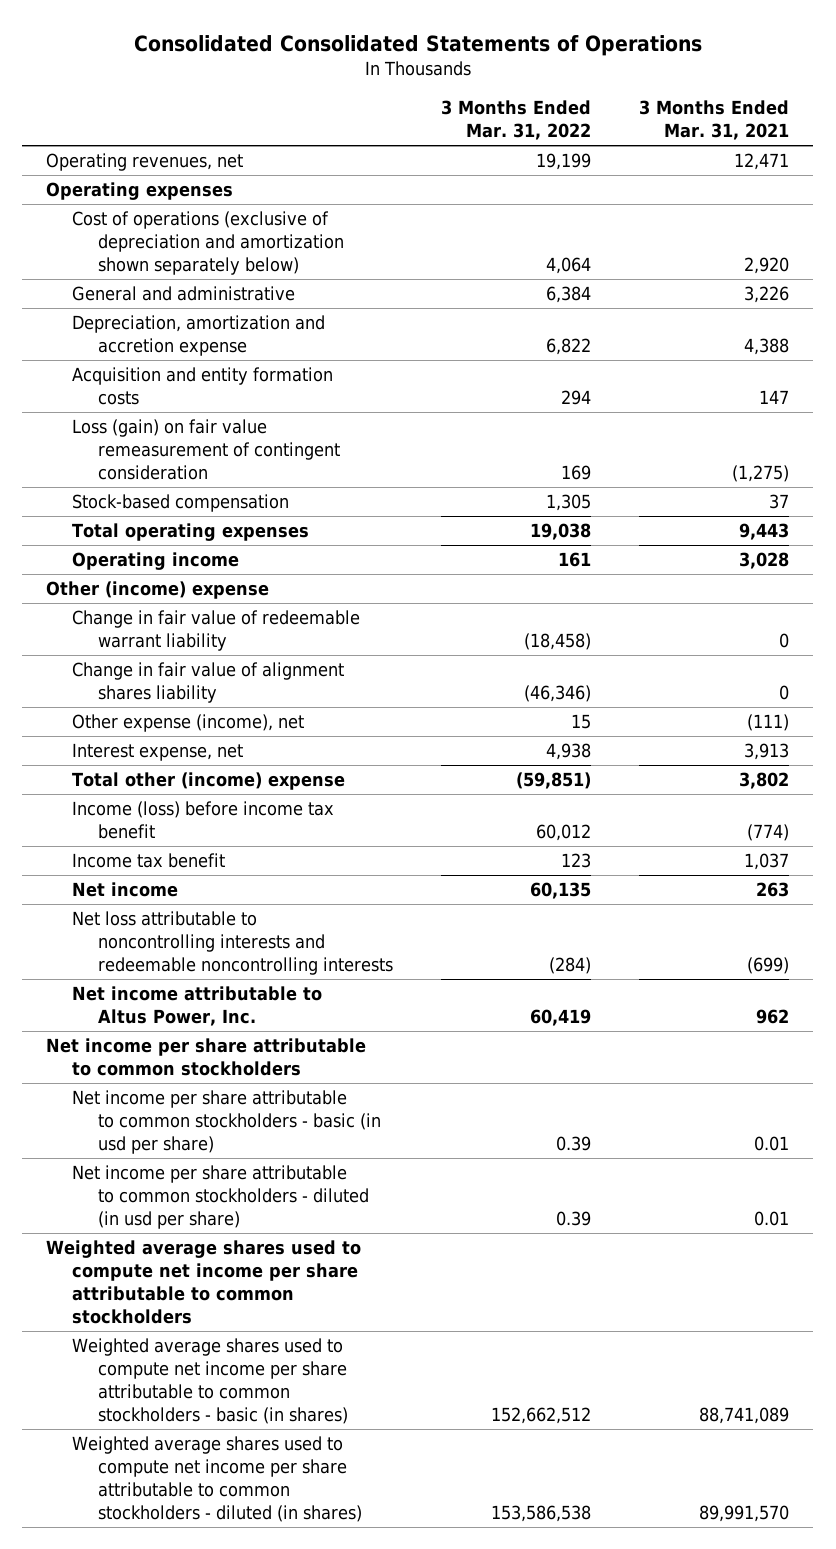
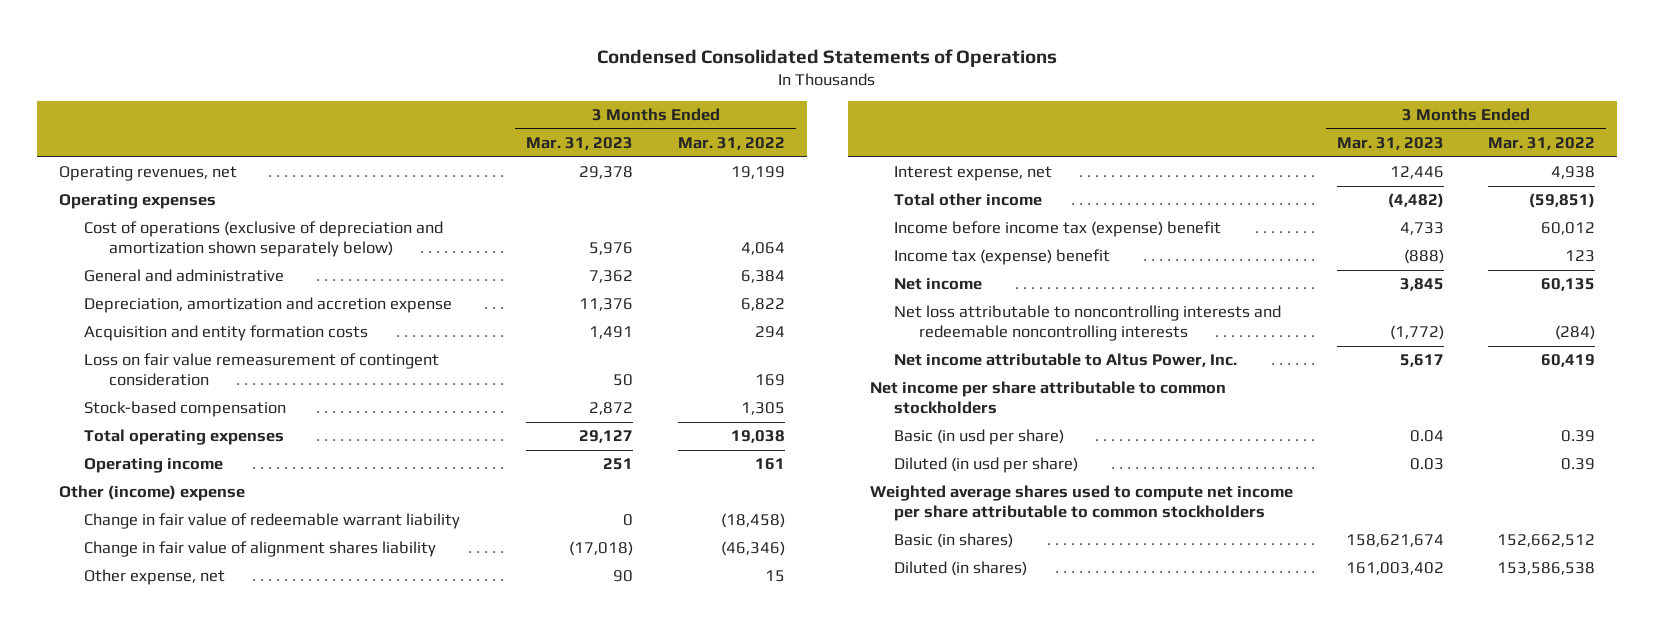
- Consolidated Consolidated Statements of Operations
+ Condensed Consolidated Statements of Operations
- | 3 Months Ended Mar. 31, 2022 | 3 Months Ended Mar. 31, 2021
+ | 3 Months Ended Mar. 31, 2023 | 3 Months Ended Mar. 31, 2022
- Loss (gain) on fair value remeasurement of contingent consideration | 169 | (1,275)
+ Loss on fair value remeasurement of contingent consideration | 50 | 169
- Other expense (income), net | 15 | (111)
+ Other expense, net | 90 | 15
- Total other (income) expense | (59,851) | 3,802
- Income (loss) before income tax benefit | 60,012 | (774)
- Income tax benefit | 123 | 1,037
+ Total other income | (4,482) | (59,851)
+ Income before income tax (expense) benefit | 4,733 | 60,012
+ Income tax (expense) benefit | (888) | 123
- Net income per share attributable to common stockholders - basic (in usd per share) | 0.39 | 0.01
- Net income per share attributable to common stockholders - diluted (in usd per share) | 0.39 | 0.01
+ Basic (in usd per share) | 0.04 | 0.39
+ Diluted (in usd per share) | 0.03 | 0.39
- Weighted average shares used to compute net income per share attributable to common stockholders - basic (in shares) | 152,662,512 | 88,741,089
- Weighted average shares used to compute net income per share attributable to common stockholders - diluted (in shares) | 153,586,538 | 89,991,570
+ Basic (in shares) | 158,621,674 | 152,662,512
+ Diluted (in shares) | 161,003,402 | 153,586,538

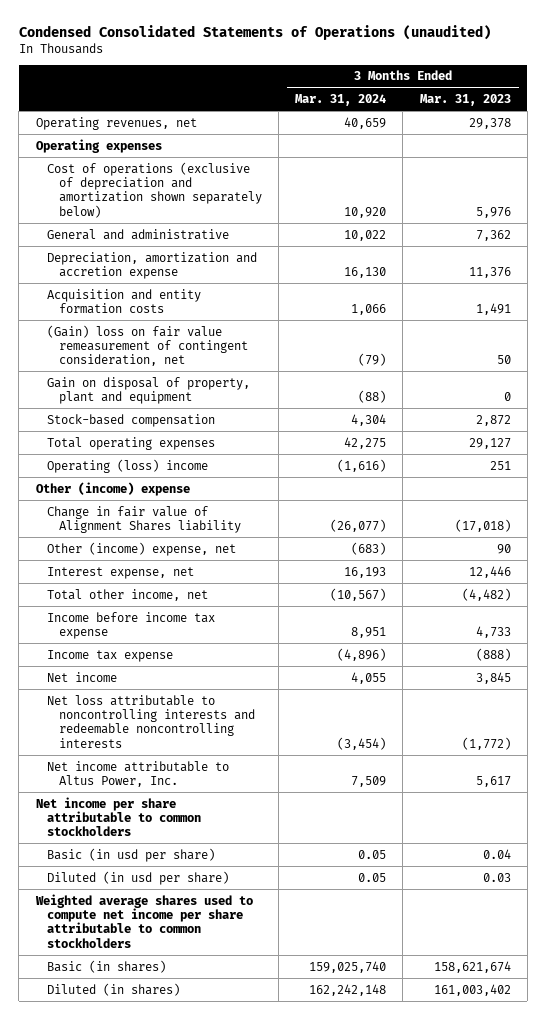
- Condensed Consolidated Statements of Operations
+ Condensed Consolidated Statements of Operations (unaudited)
- | 3 Months Ended Mar. 31, 2023 | 3 Months Ended Mar. 31, 2022
+ | 3 Months Ended Mar. 31, 2024 | 3 Months Ended Mar. 31, 2023
- Loss on fair value remeasurement of contingent consideration | 50 | 169
+ (Gain) loss on fair value remeasurement of contingent consideration, net | (79) | 50
+ Gain on disposal of property, plant and equipment | (88) | 0
- Operating income | 251 | 161
+ Operating (loss) income | (1,616) | 251
- Change in fair value of redeemable warrant liability | 0 | (18,458)
- Change in fair value of alignment shares liability | (17,018) | (46,346)
- Other expense, net | 90 | 15
+ Change in fair value of Alignment Shares liability | (26,077) | (17,018)
+ Other (income) expense, net | (683) | 90
- Total other income | (4,482) | (59,851)
- Income before income tax (expense) benefit | 4,733 | 60,012
- Income tax (expense) benefit | (888) | 123
+ Total other income, net | (10,567) | (4,482)
+ Income before income tax expense | 8,951 | 4,733
+ Income tax expense | (4,896) | (888)

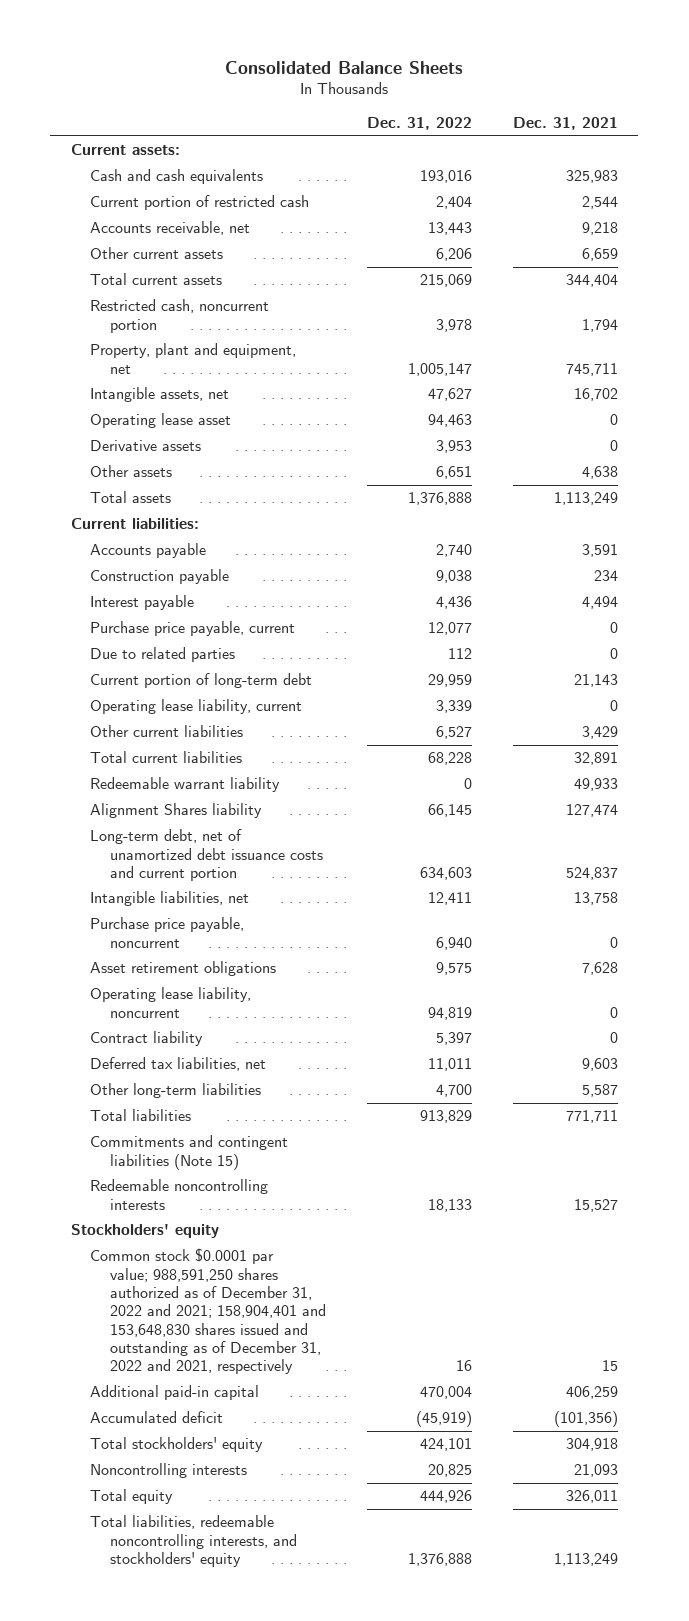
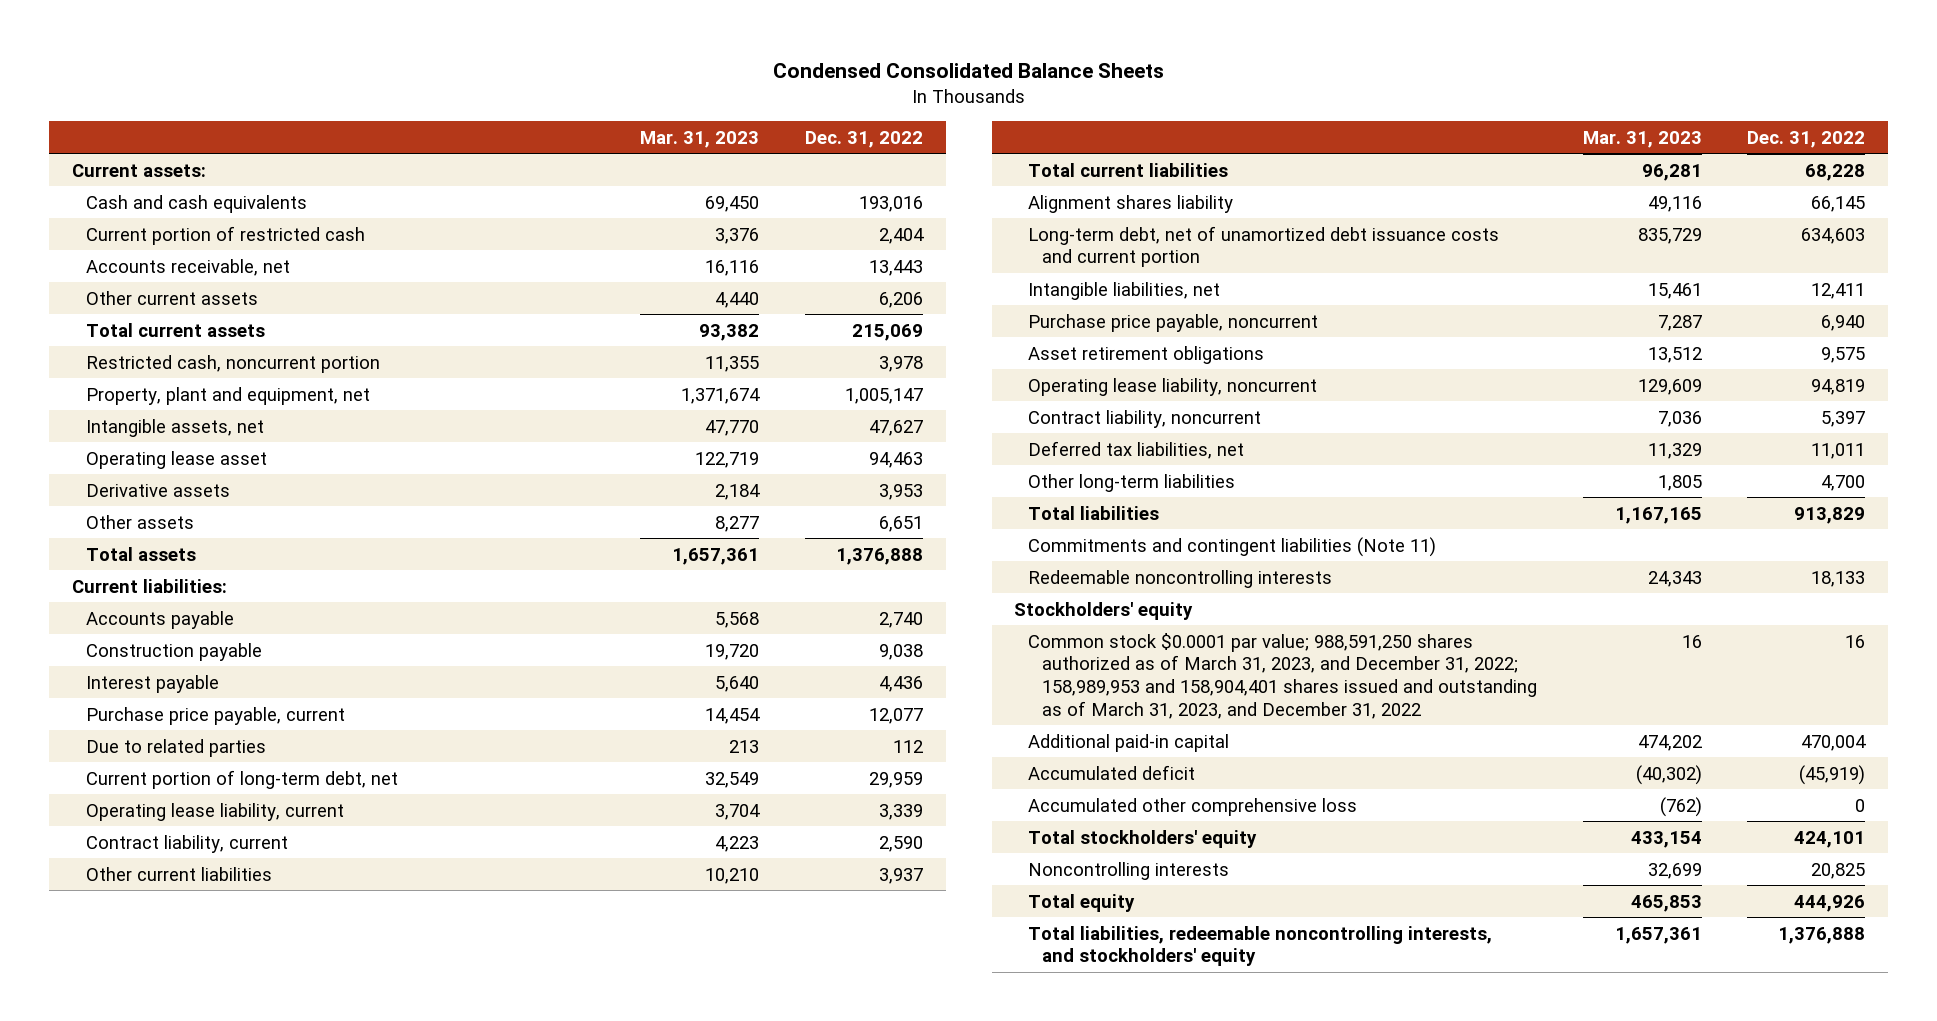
- Consolidated Balance Sheets
+ Condensed Consolidated Balance Sheets
- | Dec. 31, 2022 | Dec. 31, 2021
+ | Mar. 31, 2023 | Dec. 31, 2022
- Current portion of long-term debt | 29,959 | 21,143
+ Current portion of long-term debt, net | 32,549 | 29,959
- Other current liabilities | 6,527 | 3,429
+ Contract liability, current | 4,223 | 2,590
+ Other current liabilities | 10,210 | 3,937
- Redeemable warrant liability | 0 | 49,933
- Alignment Shares liability | 66,145 | 127,474
+ Alignment shares liability | 49,116 | 66,145
- Contract liability | 5,397 | 0
+ Contract liability, noncurrent | 7,036 | 5,397
- Commitments and contingent liabilities (Note 15)
+ Commitments and contingent liabilities (Note 11)
- Common stock $0.0001 par value; 988,591,250 shares authorized as of December 31, 2022 and 2021; 158,904,401 and 153,648,830 shares issued and outstanding as of December 31, 2022 and 2021, respectively | 16 | 15
+ Common stock $0.0001 par value; 988,591,250 shares authorized as of March 31, 2023, and December 31, 2022; 158,989,953 and 158,904,401 shares issued and outstanding as of March 31, 2023, and December 31, 2022 | 16 | 16
+ Accumulated other comprehensive loss | (762) | 0

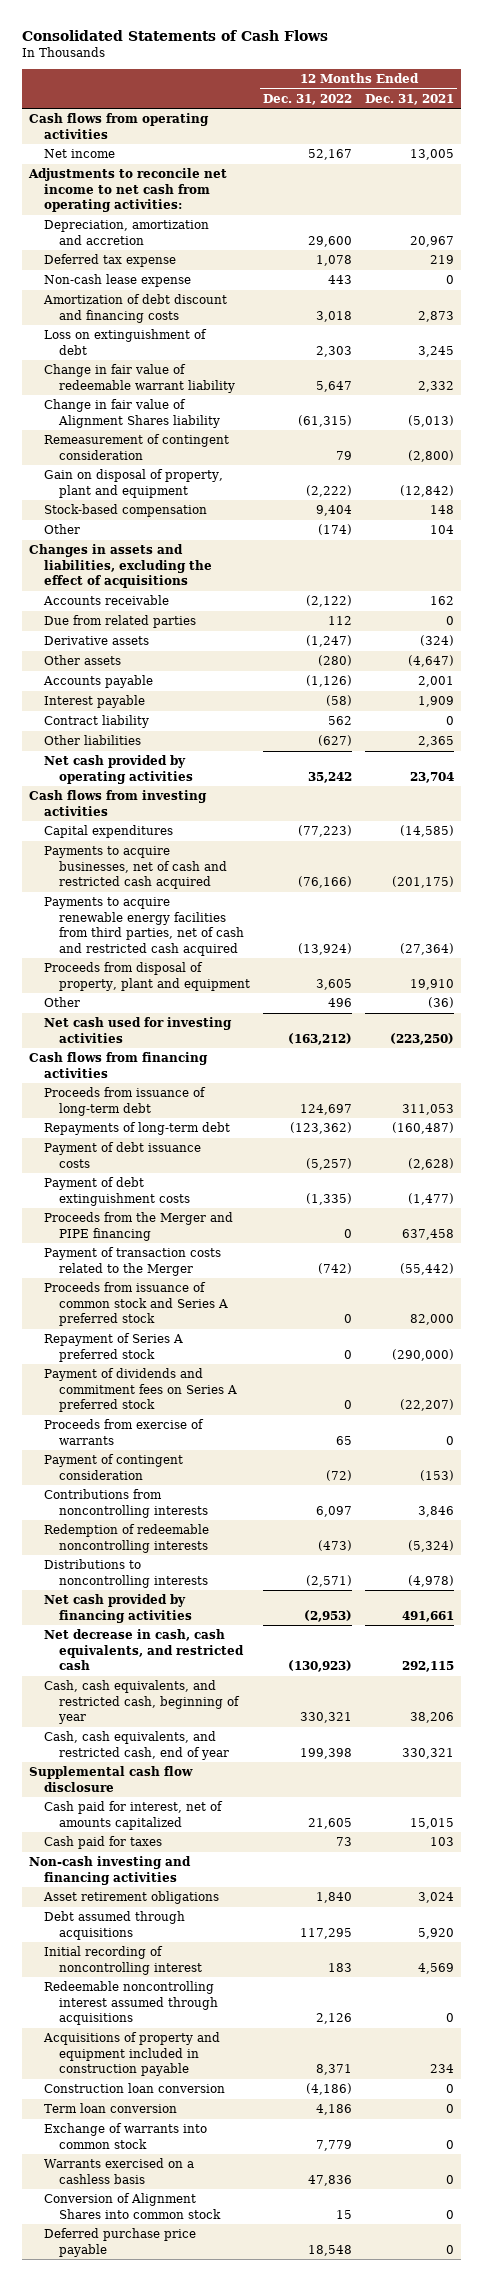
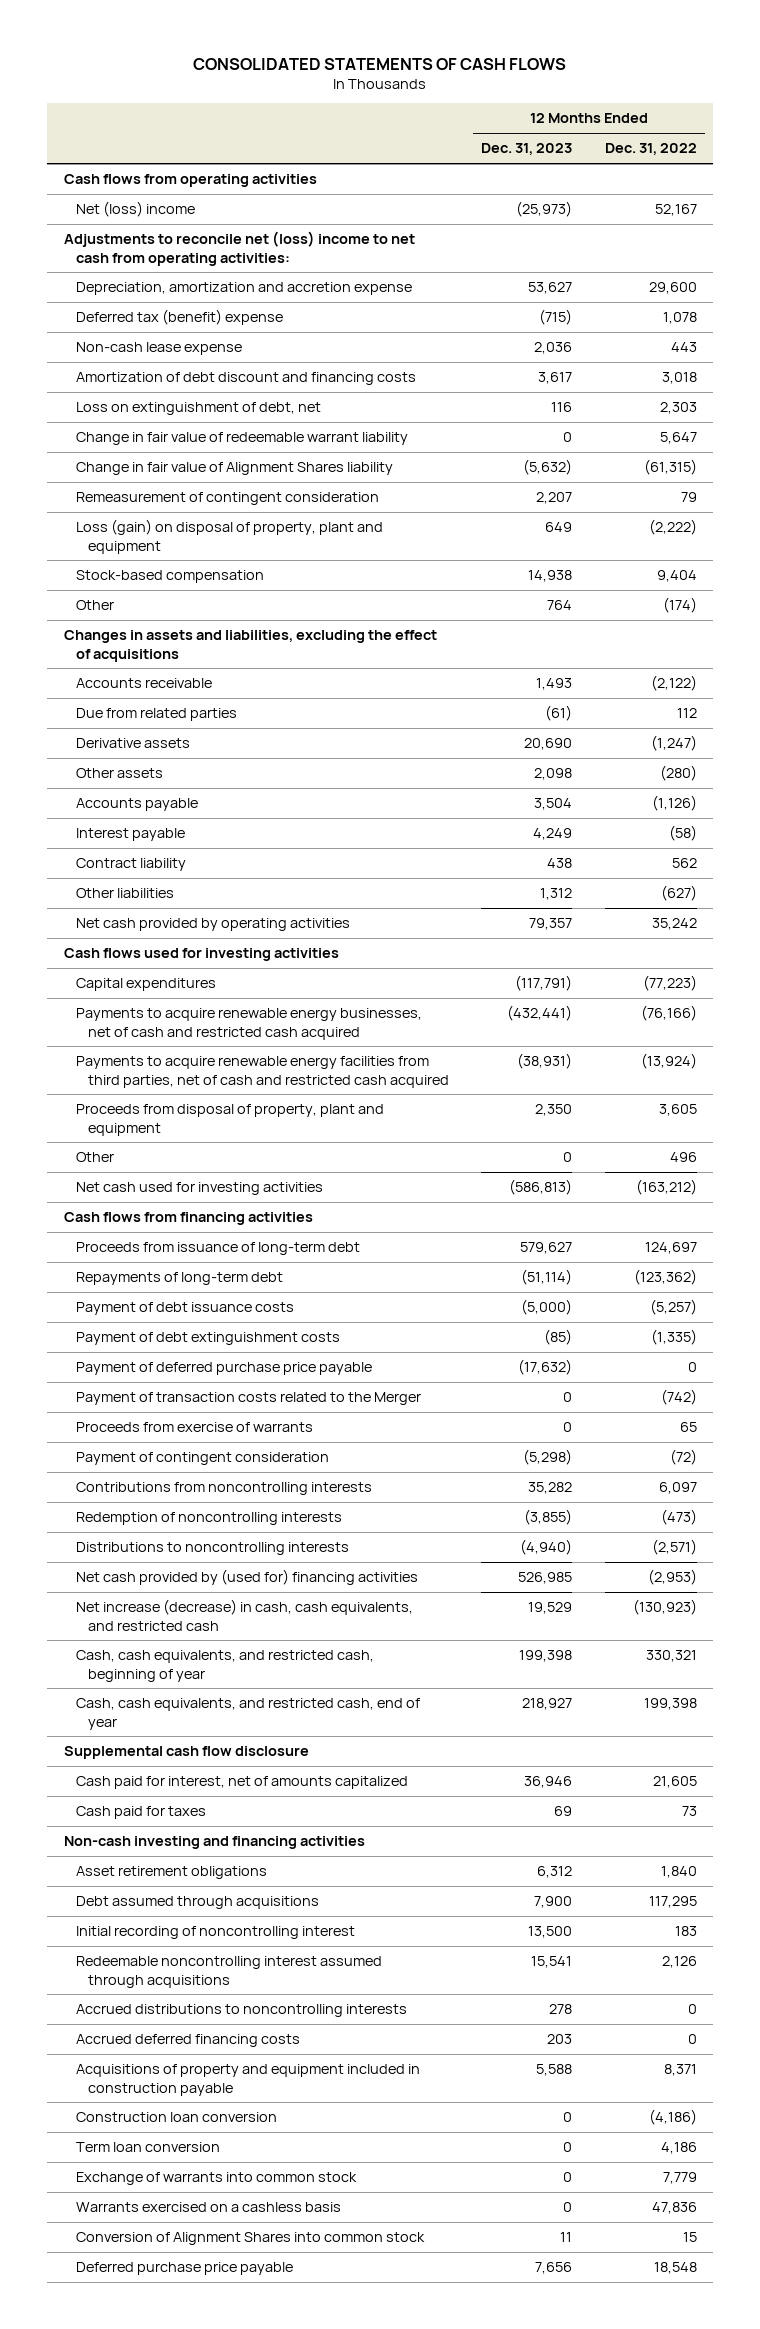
- Consolidated Statements of Cash Flows
+ CONSOLIDATED STATEMENTS OF CASH FLOWS
- | 12 Months Ended Dec. 31, 2022 | 12 Months Ended Dec. 31, 2021
+ | 12 Months Ended Dec. 31, 2023 | 12 Months Ended Dec. 31, 2022
- Net income | 52,167 | 13,005
- Adjustments to reconcile net income to net cash from operating activities:
- Depreciation, amortization and accretion | 29,600 | 20,967
- Deferred tax expense | 1,078 | 219
+ Net (loss) income | (25,973) | 52,167
+ Adjustments to reconcile net (loss) income to net cash from operating activities:
+ Depreciation, amortization and accretion expense | 53,627 | 29,600
+ Deferred tax (benefit) expense | (715) | 1,078
- Loss on extinguishment of debt | 2,303 | 3,245
+ Loss on extinguishment of debt, net | 116 | 2,303
- Gain on disposal of property, plant and equipment | (2,222) | (12,842)
+ Loss (gain) on disposal of property, plant and equipment | 649 | (2,222)
- Cash flows from investing activities
+ Cash flows used for investing activities
- Payments to acquire businesses, net of cash and restricted cash acquired | (76,166) | (201,175)
+ Payments to acquire renewable energy businesses, net of cash and restricted cash acquired | (432,441) | (76,166)
- Proceeds from the Merger and PIPE financing | 0 | 637,458
+ Payment of deferred purchase price payable | (17,632) | 0
- Proceeds from issuance of common stock and Series A preferred stock | 0 | 82,000
- Repayment of Series A preferred stock | 0 | (290,000)
- Payment of dividends and commitment fees on Series A preferred stock | 0 | (22,207)
- Redemption of redeemable noncontrolling interests | (473) | (5,324)
+ Redemption of noncontrolling interests | (3,855) | (473)
- Net cash provided by financing activities | (2,953) | 491,661
- Net decrease in cash, cash equivalents, and restricted cash | (130,923) | 292,115
+ Net cash provided by (used for) financing activities | 526,985 | (2,953)
+ Net increase (decrease) in cash, cash equivalents, and restricted cash | 19,529 | (130,923)
+ Accrued distributions to noncontrolling interests | 278 | 0
+ Accrued deferred financing costs | 203 | 0

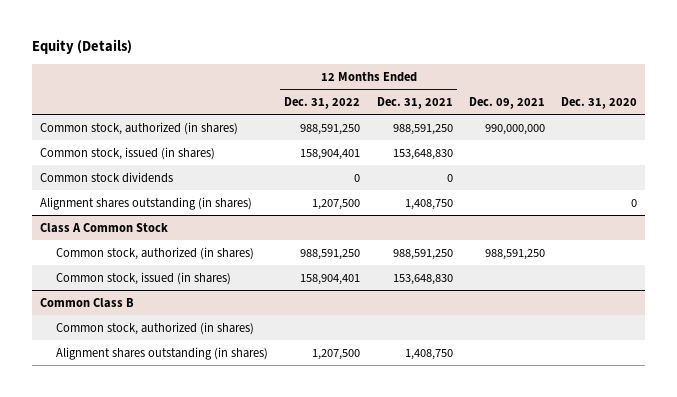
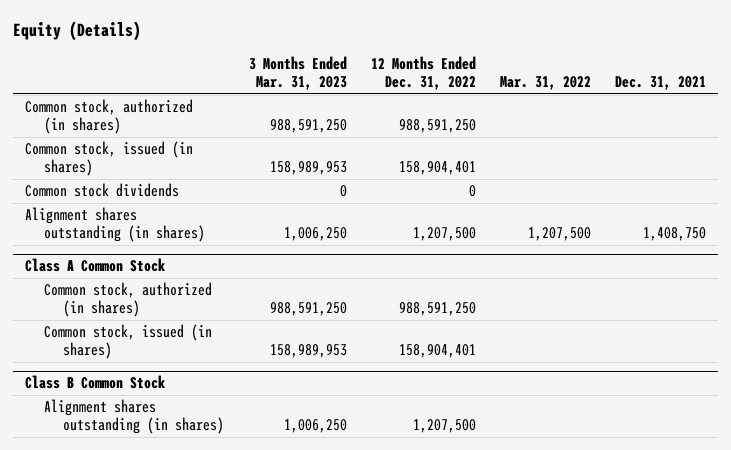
- | 12 Months Ended Dec. 31, 2022 | 12 Months Ended Dec. 31, 2021 | Dec. 09, 2021 | Dec. 31, 2020
+ | 3 Months Ended Mar. 31, 2023 | 12 Months Ended Dec. 31, 2022 | Mar. 31, 2022 | Dec. 31, 2021
- Common Class B
- Common stock, authorized (in shares)
+ Class B Common Stock

